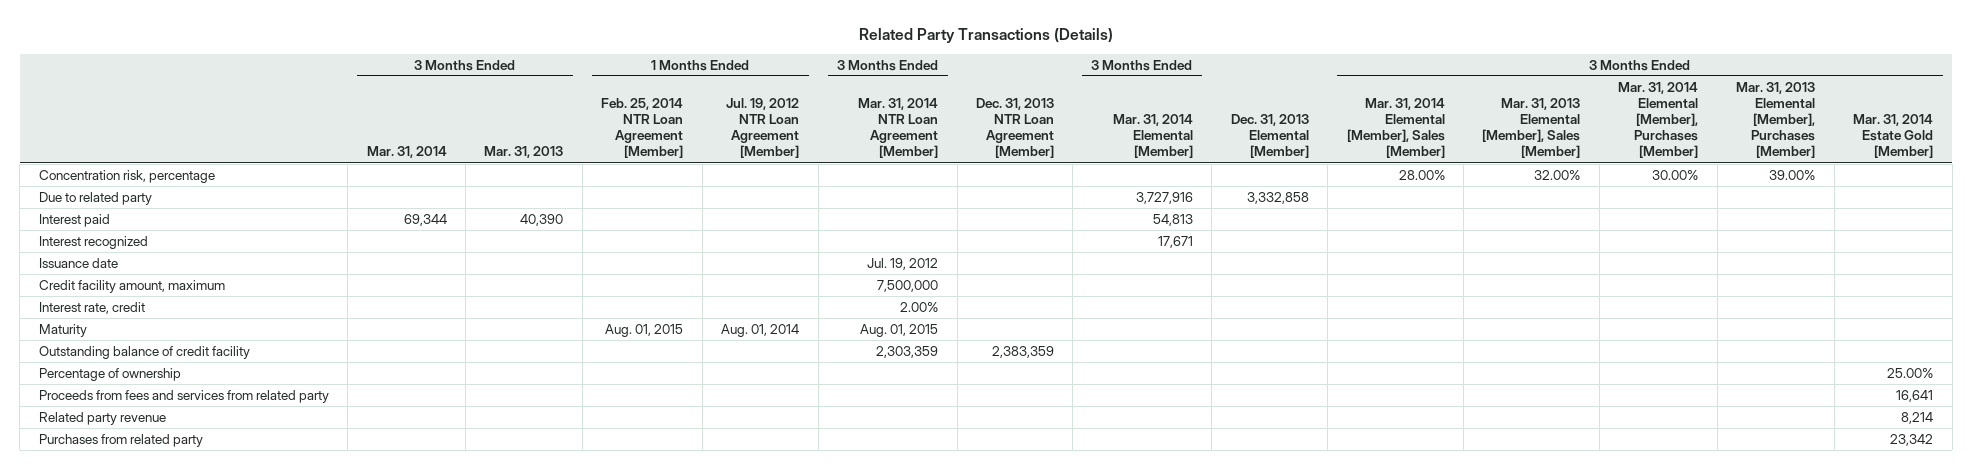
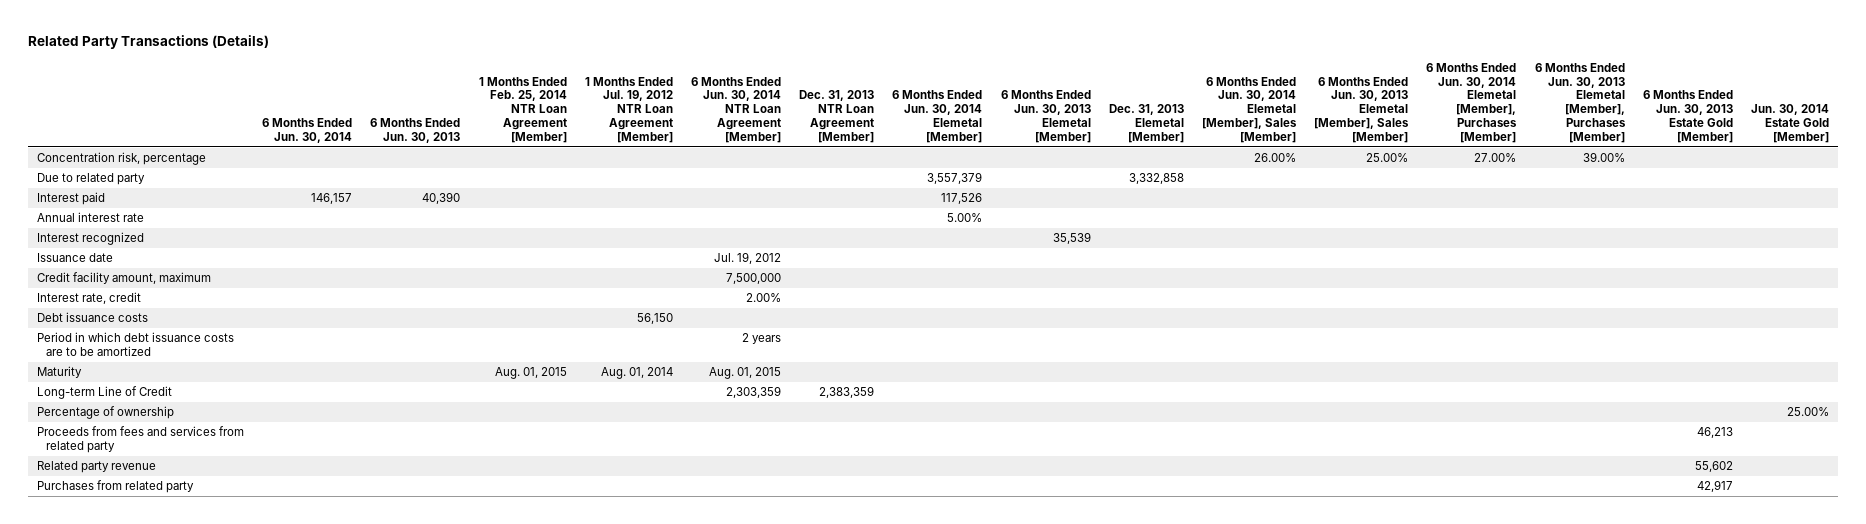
- | 3 Months Ended Mar. 31, 2014 | 3 Months Ended Mar. 31, 2013 | 1 Months Ended Feb. 25, 2014 NTR Loan Agreement [Member] | 1 Months Ended Jul. 19, 2012 NTR Loan Agreement [Member] | 3 Months Ended Mar. 31, 2014 NTR Loan Agreement [Member] | Dec. 31, 2013 NTR Loan Agreement [Member] | 3 Months Ended Mar. 31, 2014 Elemental [Member] | Dec. 31, 2013 Elemental [Member] | 3 Months Ended Mar. 31, 2014 Elemental [Member], Sales [Member] | 3 Months Ended Mar. 31, 2013 Elemental [Member], Sales [Member] | 3 Months Ended Mar. 31, 2014 Elemental [Member], Purchases [Member] | 3 Months Ended Mar. 31, 2013 Elemental [Member], Purchases [Member] | 3 Months Ended Mar. 31, 2014 Estate Gold [Member]
+ | 6 Months Ended Jun. 30, 2014 | 6 Months Ended Jun. 30, 2013 | 1 Months Ended Feb. 25, 2014 NTR Loan Agreement [Member] | 1 Months Ended Jul. 19, 2012 NTR Loan Agreement [Member] | 6 Months Ended Jun. 30, 2014 NTR Loan Agreement [Member] | Dec. 31, 2013 NTR Loan Agreement [Member] | 6 Months Ended Jun. 30, 2014 Elemetal [Member] | 6 Months Ended Jun. 30, 2013 Elemetal [Member] | Dec. 31, 2013 Elemetal [Member] | 6 Months Ended Jun. 30, 2014 Elemetal [Member], Sales [Member] | 6 Months Ended Jun. 30, 2013 Elemetal [Member], Sales [Member] | 6 Months Ended Jun. 30, 2014 Elemetal [Member], Purchases [Member] | 6 Months Ended Jun. 30, 2013 Elemetal [Member], Purchases [Member] | 6 Months Ended Jun. 30, 2013 Estate Gold [Member] | Jun. 30, 2014 Estate Gold [Member]
+ Annual interest rate | | | | | | | 5.00% | | | | | | | |
+ Debt issuance costs | | | | 56,150 | | | | | | | | | | |
+ Period in which debt issuance costs are to be amortized | | | | | 2 years | | | | | | | | | |
- Outstanding balance of credit facility | | | | | 2,303,359 | 2,383,359 | | | | | | |
+ Long-term Line of Credit | | | | | 2,303,359 | 2,383,359 | | | | | | | | |

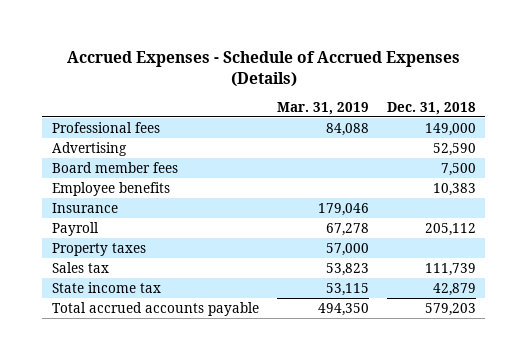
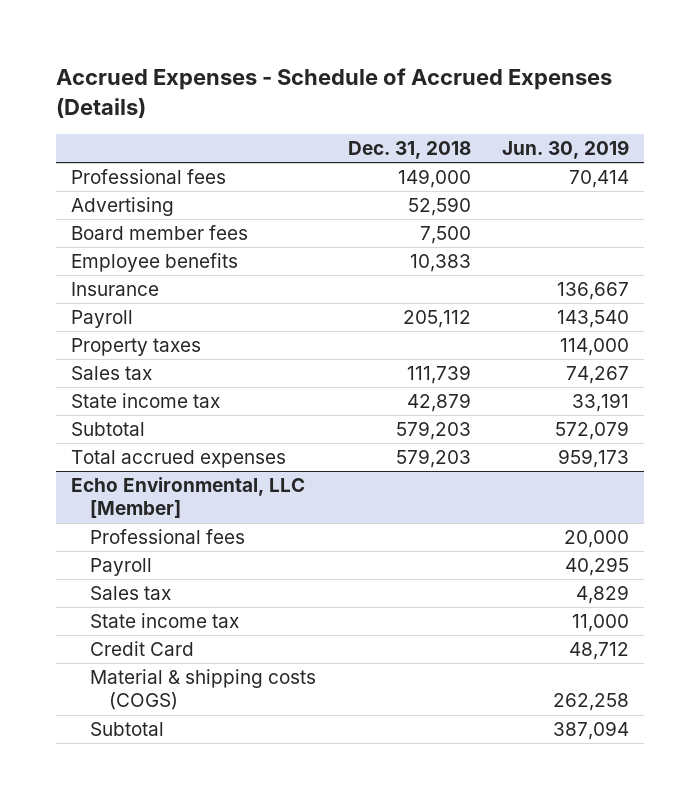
- | Mar. 31, 2019 | Dec. 31, 2018
+ | Dec. 31, 2018 | Jun. 30, 2019
- Total accrued accounts payable | 494,350 | 579,203
+ Subtotal | 579,203 | 572,079
+ Total accrued expenses | 579,203 | 959,173
+ Echo Environmental, LLC [Member]
+ Professional fees | | 20,000
+ Payroll | | 40,295
+ Sales tax | | 4,829
+ State income tax | | 11,000
+ Credit Card | | 48,712
+ Material & shipping costs (COGS) | | 262,258
+ Subtotal | | 387,094

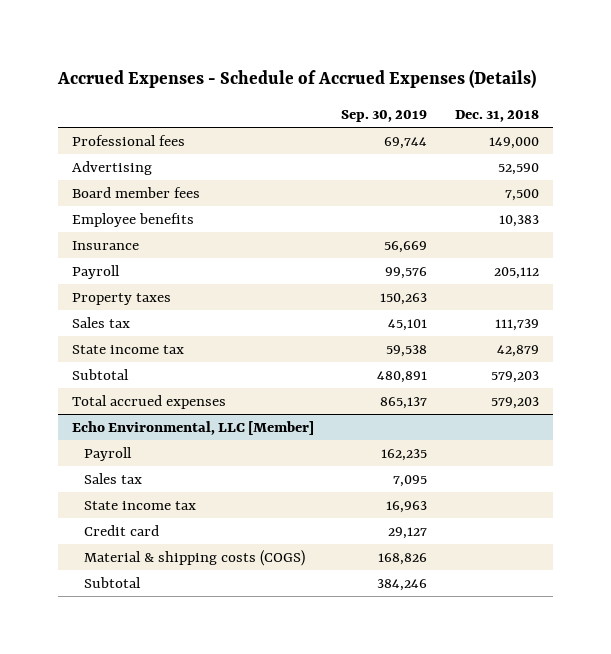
- | Dec. 31, 2018 | Jun. 30, 2019
+ | Sep. 30, 2019 | Dec. 31, 2018
@ Echo Environmental, LLC [Member]
- Professional fees | | 20,000
- Credit Card | | 48,712
+ Credit card | 29,127 |

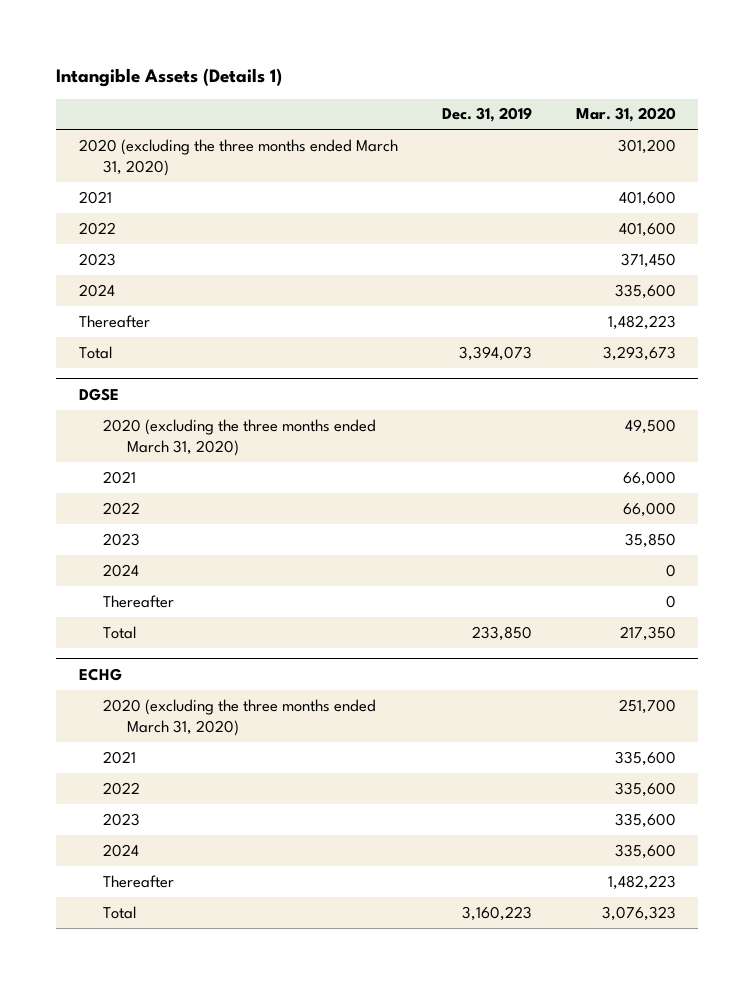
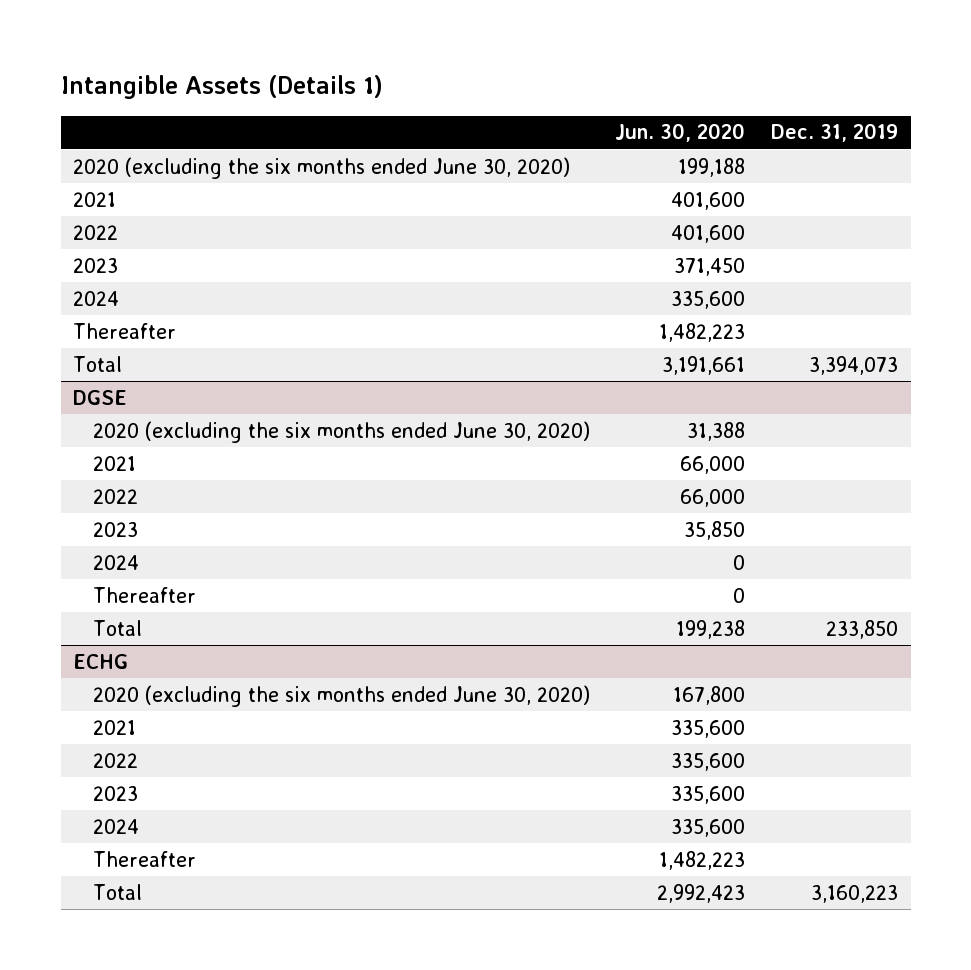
- | Dec. 31, 2019 | Mar. 31, 2020
+ | Jun. 30, 2020 | Dec. 31, 2019
- 2020 (excluding the three months ended March 31, 2020) | | 301,200
+ 2020 (excluding the six months ended June 30, 2020) | 199,188 |
@ DGSE
- 2020 (excluding the three months ended March 31, 2020) | | 49,500
+ 2020 (excluding the six months ended June 30, 2020) | 31,388 |
@ ECHG
- 2020 (excluding the three months ended March 31, 2020) | | 251,700
+ 2020 (excluding the six months ended June 30, 2020) | 167,800 |

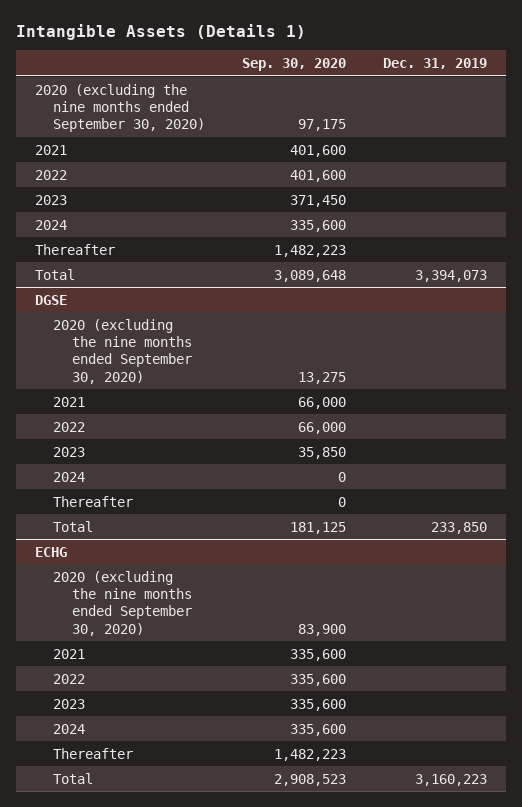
- | Jun. 30, 2020 | Dec. 31, 2019
+ | Sep. 30, 2020 | Dec. 31, 2019
- 2020 (excluding the six months ended June 30, 2020) | 199,188 |
+ 2020 (excluding the nine months ended September 30, 2020) | 97,175 |
@ DGSE
- 2020 (excluding the six months ended June 30, 2020) | 31,388 |
+ 2020 (excluding the nine months ended September 30, 2020) | 13,275 |
@ ECHG
- 2020 (excluding the six months ended June 30, 2020) | 167,800 |
+ 2020 (excluding the nine months ended September 30, 2020) | 83,900 |

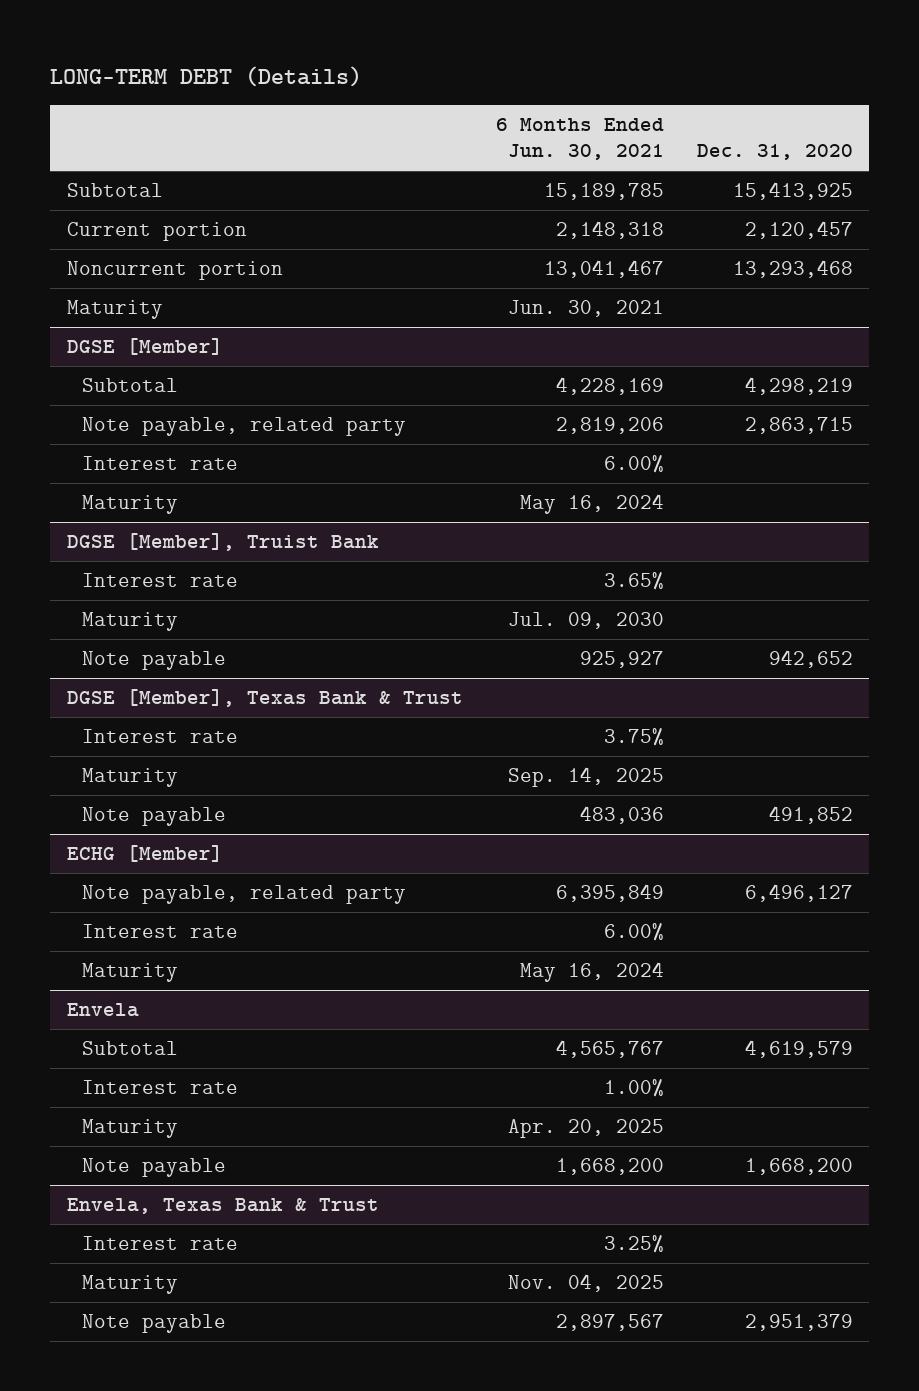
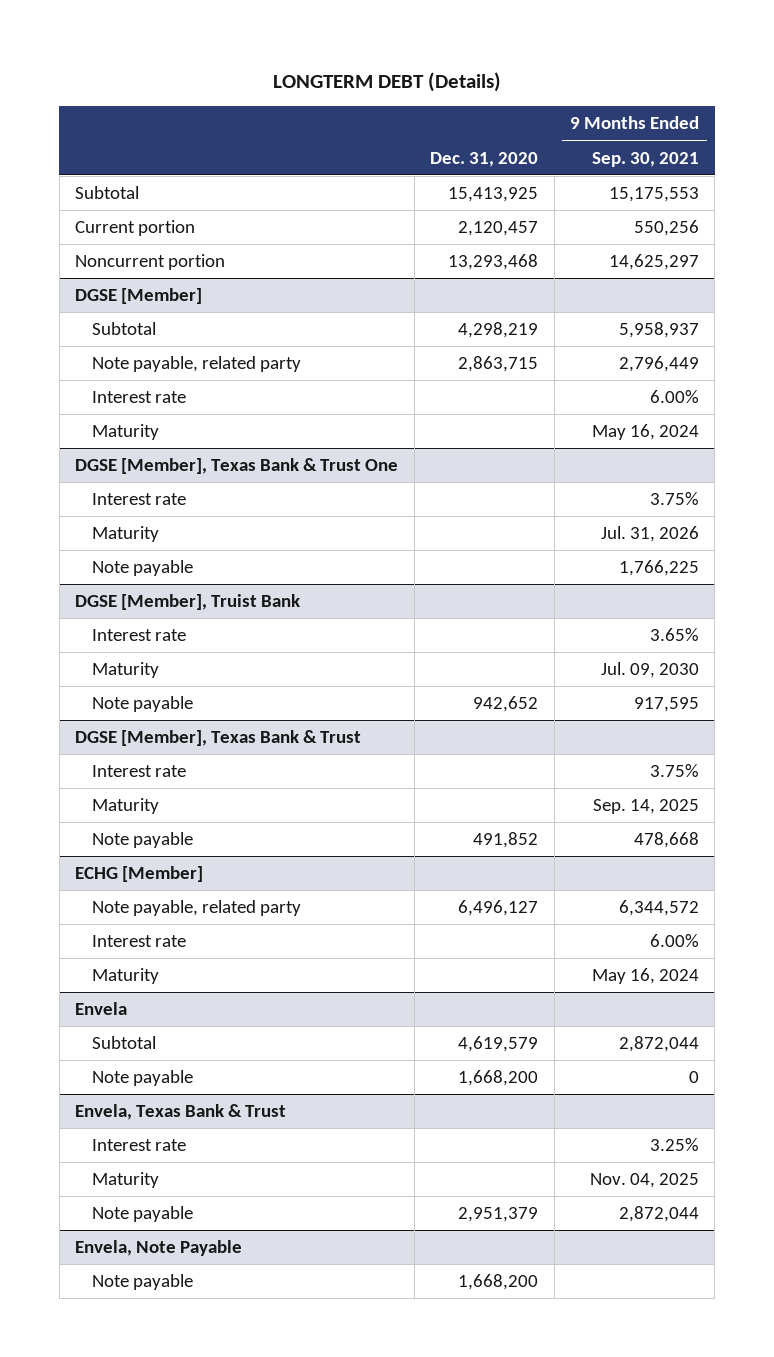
- LONG-TERM DEBT (Details)
+ LONGTERM DEBT (Details)
- | 6 Months Ended Jun. 30, 2021 | Dec. 31, 2020
+ | Dec. 31, 2020 | 9 Months Ended Sep. 30, 2021
- Maturity | Jun. 30, 2021 |
+ DGSE [Member], Texas Bank & Trust One
+ Interest rate | | 3.75%
+ Maturity | | Jul. 31, 2026
+ Note payable | | 1,766,225
@ Envela
- Interest rate | 1.00% |
- Maturity | Apr. 20, 2025 |
+ Envela, Note Payable
+ Note payable | 1,668,200 |

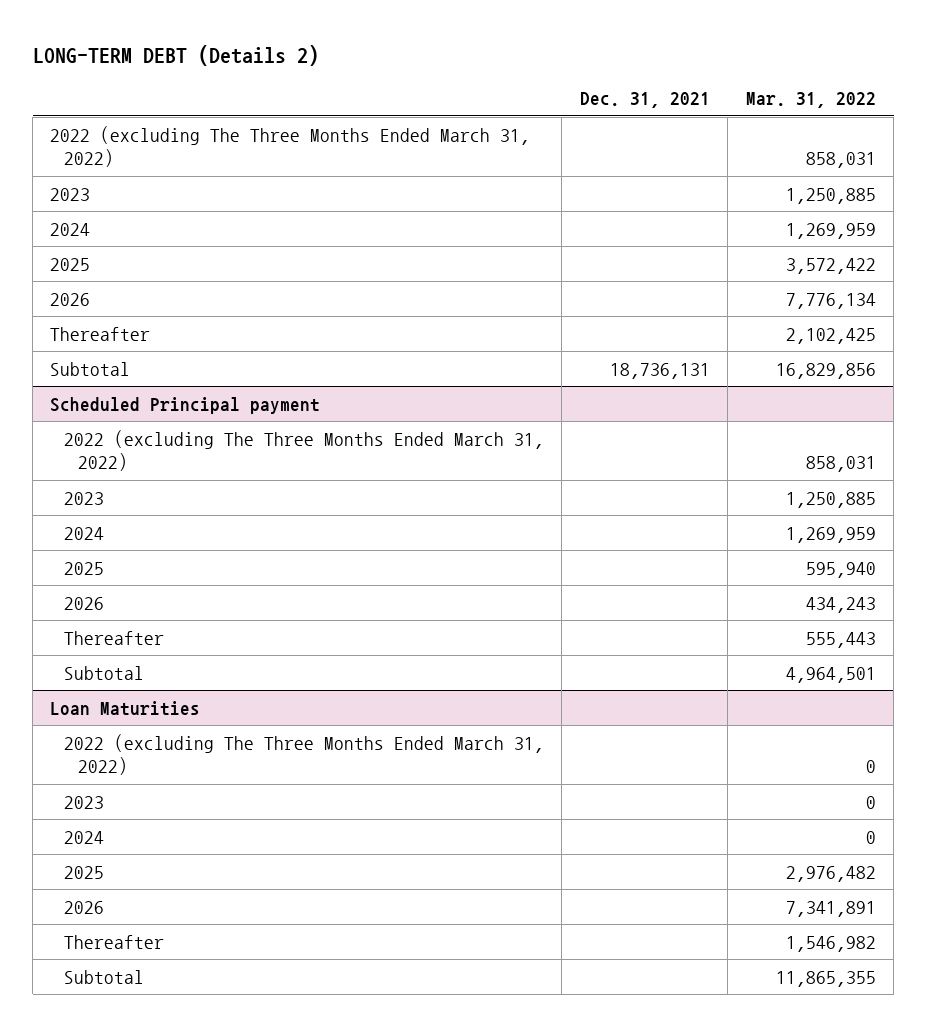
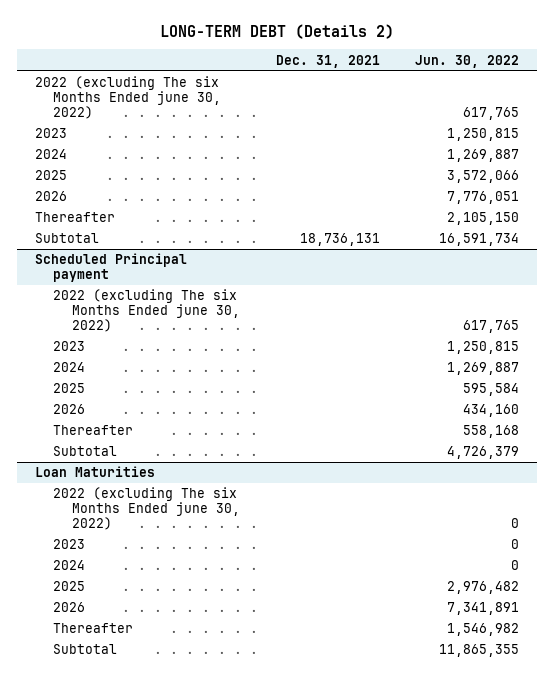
- | Dec. 31, 2021 | Mar. 31, 2022
+ | Dec. 31, 2021 | Jun. 30, 2022
- 2022 (excluding The Three Months Ended March 31, 2022) | | 858,031
+ 2022 (excluding The six Months Ended june 30, 2022) | | 617,765
@ Scheduled Principal payment
- 2022 (excluding The Three Months Ended March 31, 2022) | | 858,031
+ 2022 (excluding The six Months Ended june 30, 2022) | | 617,765
@ Loan Maturities
- 2022 (excluding The Three Months Ended March 31, 2022) | | 0
+ 2022 (excluding The six Months Ended june 30, 2022) | | 0

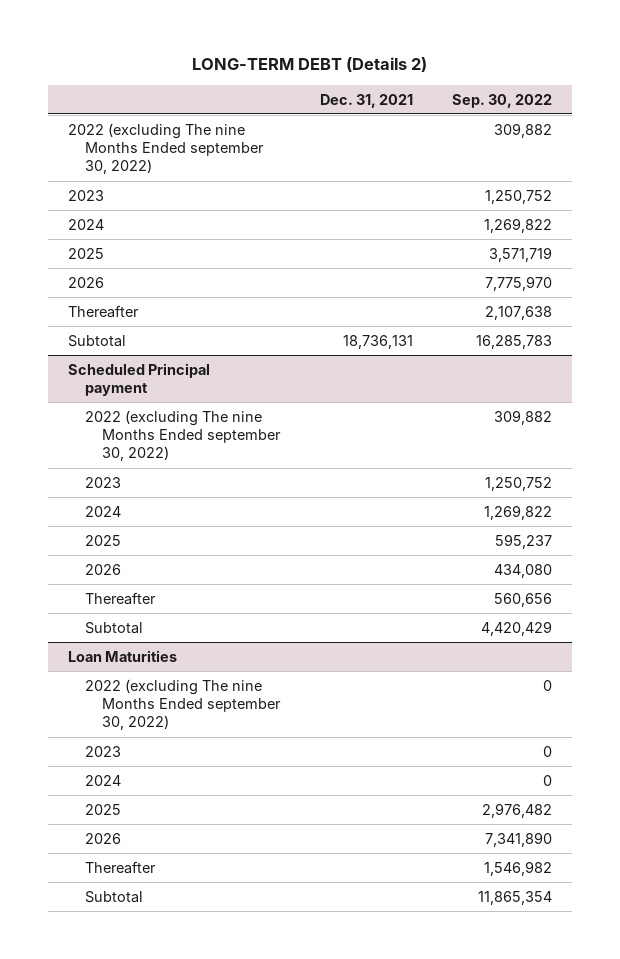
- | Dec. 31, 2021 | Jun. 30, 2022
+ | Dec. 31, 2021 | Sep. 30, 2022
- 2022 (excluding The six Months Ended june 30, 2022) | | 617,765
+ 2022 (excluding The nine Months Ended september 30, 2022) | | 309,882
@ Scheduled Principal payment
- 2022 (excluding The six Months Ended june 30, 2022) | | 617,765
+ 2022 (excluding The nine Months Ended september 30, 2022) | | 309,882
@ Loan Maturities
- 2022 (excluding The six Months Ended june 30, 2022) | | 0
+ 2022 (excluding The nine Months Ended september 30, 2022) | | 0

